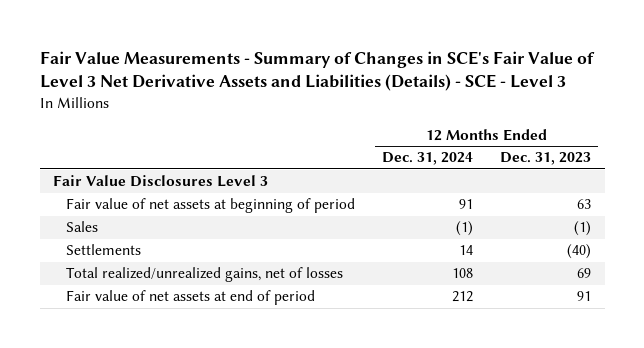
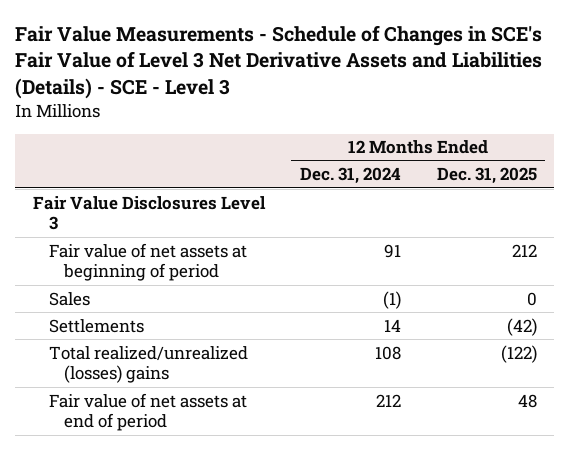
- Fair Value Measurements - Summary of Changes in SCE's Fair Value of Level 3 Net Derivative Assets and Liabilities (Details) - SCE - Level 3
+ Fair Value Measurements - Schedule of Changes in SCE's Fair Value of Level 3 Net Derivative Assets and Liabilities (Details) - SCE - Level 3
- | 12 Months Ended Dec. 31, 2024 | 12 Months Ended Dec. 31, 2023
+ | 12 Months Ended Dec. 31, 2024 | 12 Months Ended Dec. 31, 2025
- Total realized/unrealized gains, net of losses | 108 | 69
+ Total realized/unrealized (losses) gains | 108 | (122)

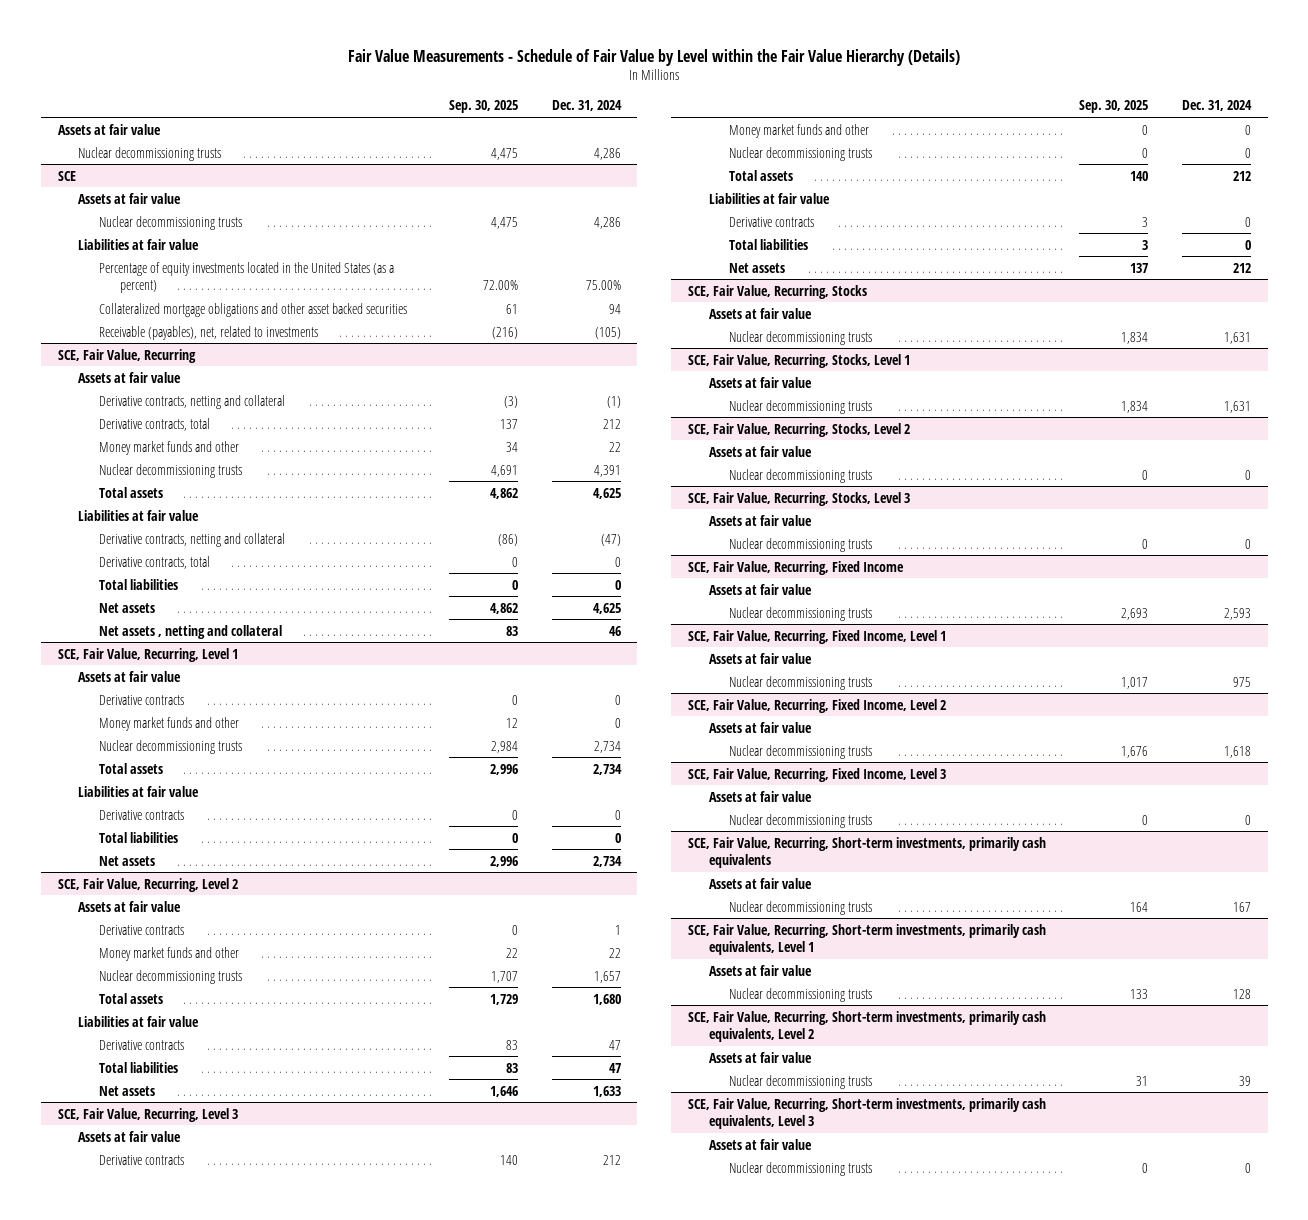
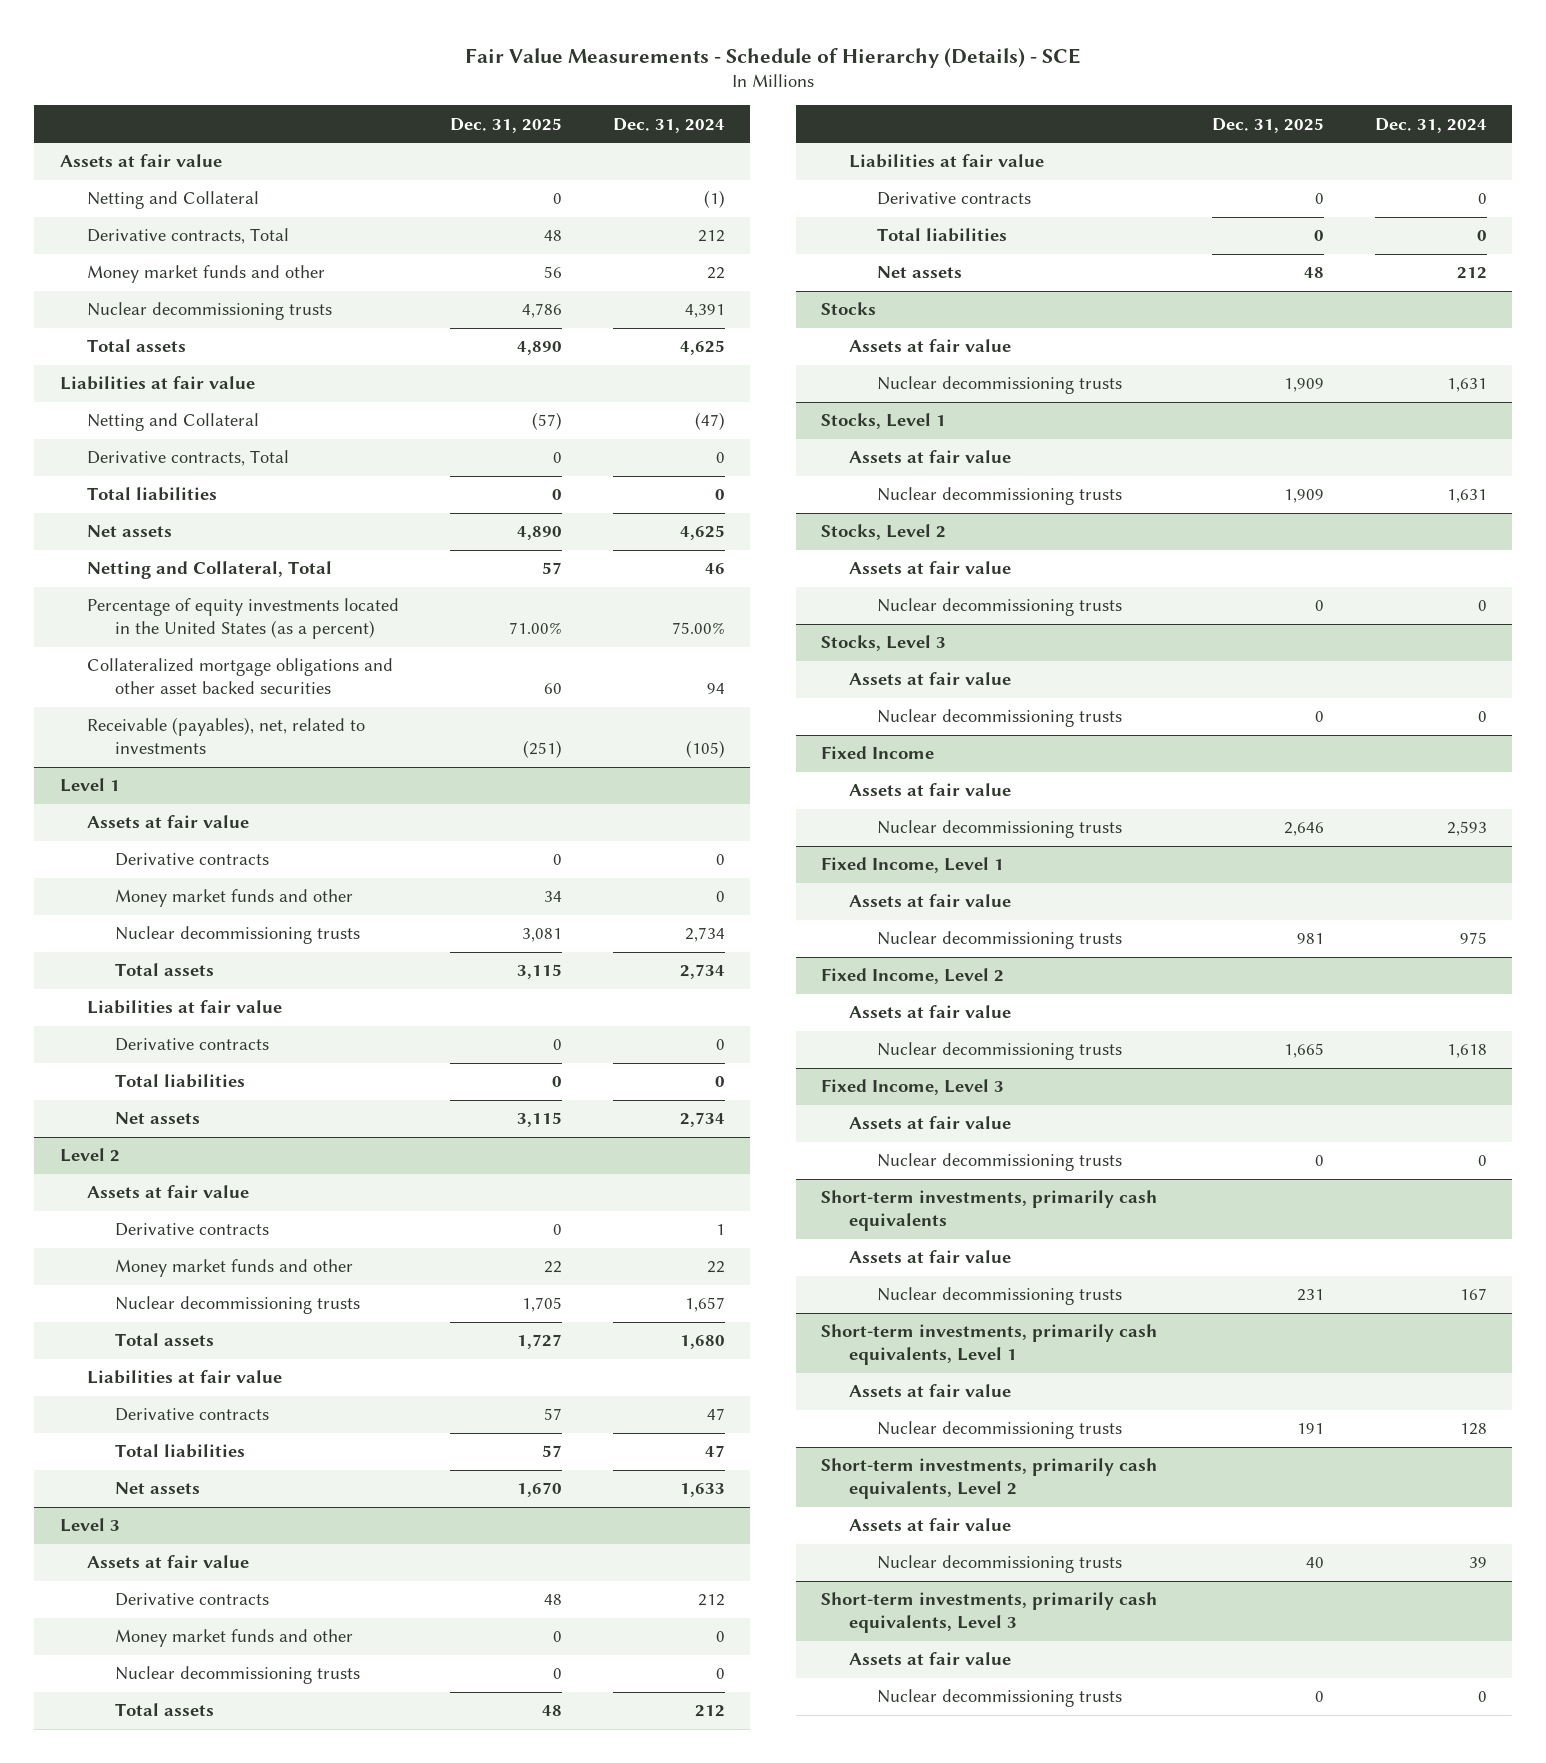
- Fair Value Measurements - Schedule of Fair Value by Level within the Fair Value Hierarchy (Details)
+ Fair Value Measurements - Schedule of Hierarchy (Details) - SCE
- | Sep. 30, 2025 | Dec. 31, 2024
+ | Dec. 31, 2025 | Dec. 31, 2024
- Nuclear decommissioning trusts | 4,475 | 4,286
- SCE
- Assets at fair value
- Nuclear decommissioning trusts | 4,475 | 4,286
- Liabilities at fair value
- Percentage of equity investments located in the United States (as a percent) | 72.00% | 75.00%
- Collateralized mortgage obligations and other asset backed securities | 61 | 94
- Receivable (payables), net, related to investments | (216) | (105)
- SCE, Fair Value, Recurring
- Assets at fair value
- Derivative contracts, netting and collateral | (3) | (1)
- Derivative contracts, total | 137 | 212
+ Netting and Collateral | 0 | (1)
+ Derivative contracts, Total | 48 | 212
- Derivative contracts, netting and collateral | (86) | (47)
- Derivative contracts, total | 0 | 0
+ Netting and Collateral | (57) | (47)
+ Derivative contracts, Total | 0 | 0
- Net assets , netting and collateral | 83 | 46
- SCE, Fair Value, Recurring, Level 1
+ Netting and Collateral, Total | 57 | 46
+ Percentage of equity investments located in the United States (as a percent) | 71.00% | 75.00%
+ Collateralized mortgage obligations and other asset backed securities | 60 | 94
+ Receivable (payables), net, related to investments | (251) | (105)
+ Level 1
- SCE, Fair Value, Recurring, Level 2
+ Level 2
- SCE, Fair Value, Recurring, Level 3
+ Level 3
- SCE, Fair Value, Recurring, Stocks
+ Stocks
- SCE, Fair Value, Recurring, Stocks, Level 1
+ Stocks, Level 1
- SCE, Fair Value, Recurring, Stocks, Level 2
+ Stocks, Level 2
- SCE, Fair Value, Recurring, Stocks, Level 3
+ Stocks, Level 3
- SCE, Fair Value, Recurring, Fixed Income
+ Fixed Income
- SCE, Fair Value, Recurring, Fixed Income, Level 1
+ Fixed Income, Level 1
- SCE, Fair Value, Recurring, Fixed Income, Level 2
+ Fixed Income, Level 2
- SCE, Fair Value, Recurring, Fixed Income, Level 3
+ Fixed Income, Level 3
- SCE, Fair Value, Recurring, Short-term investments, primarily cash equivalents
+ Short-term investments, primarily cash equivalents
- SCE, Fair Value, Recurring, Short-term investments, primarily cash equivalents, Level 1
+ Short-term investments, primarily cash equivalents, Level 1
- SCE, Fair Value, Recurring, Short-term investments, primarily cash equivalents, Level 2
+ Short-term investments, primarily cash equivalents, Level 2
- SCE, Fair Value, Recurring, Short-term investments, primarily cash equivalents, Level 3
+ Short-term investments, primarily cash equivalents, Level 3

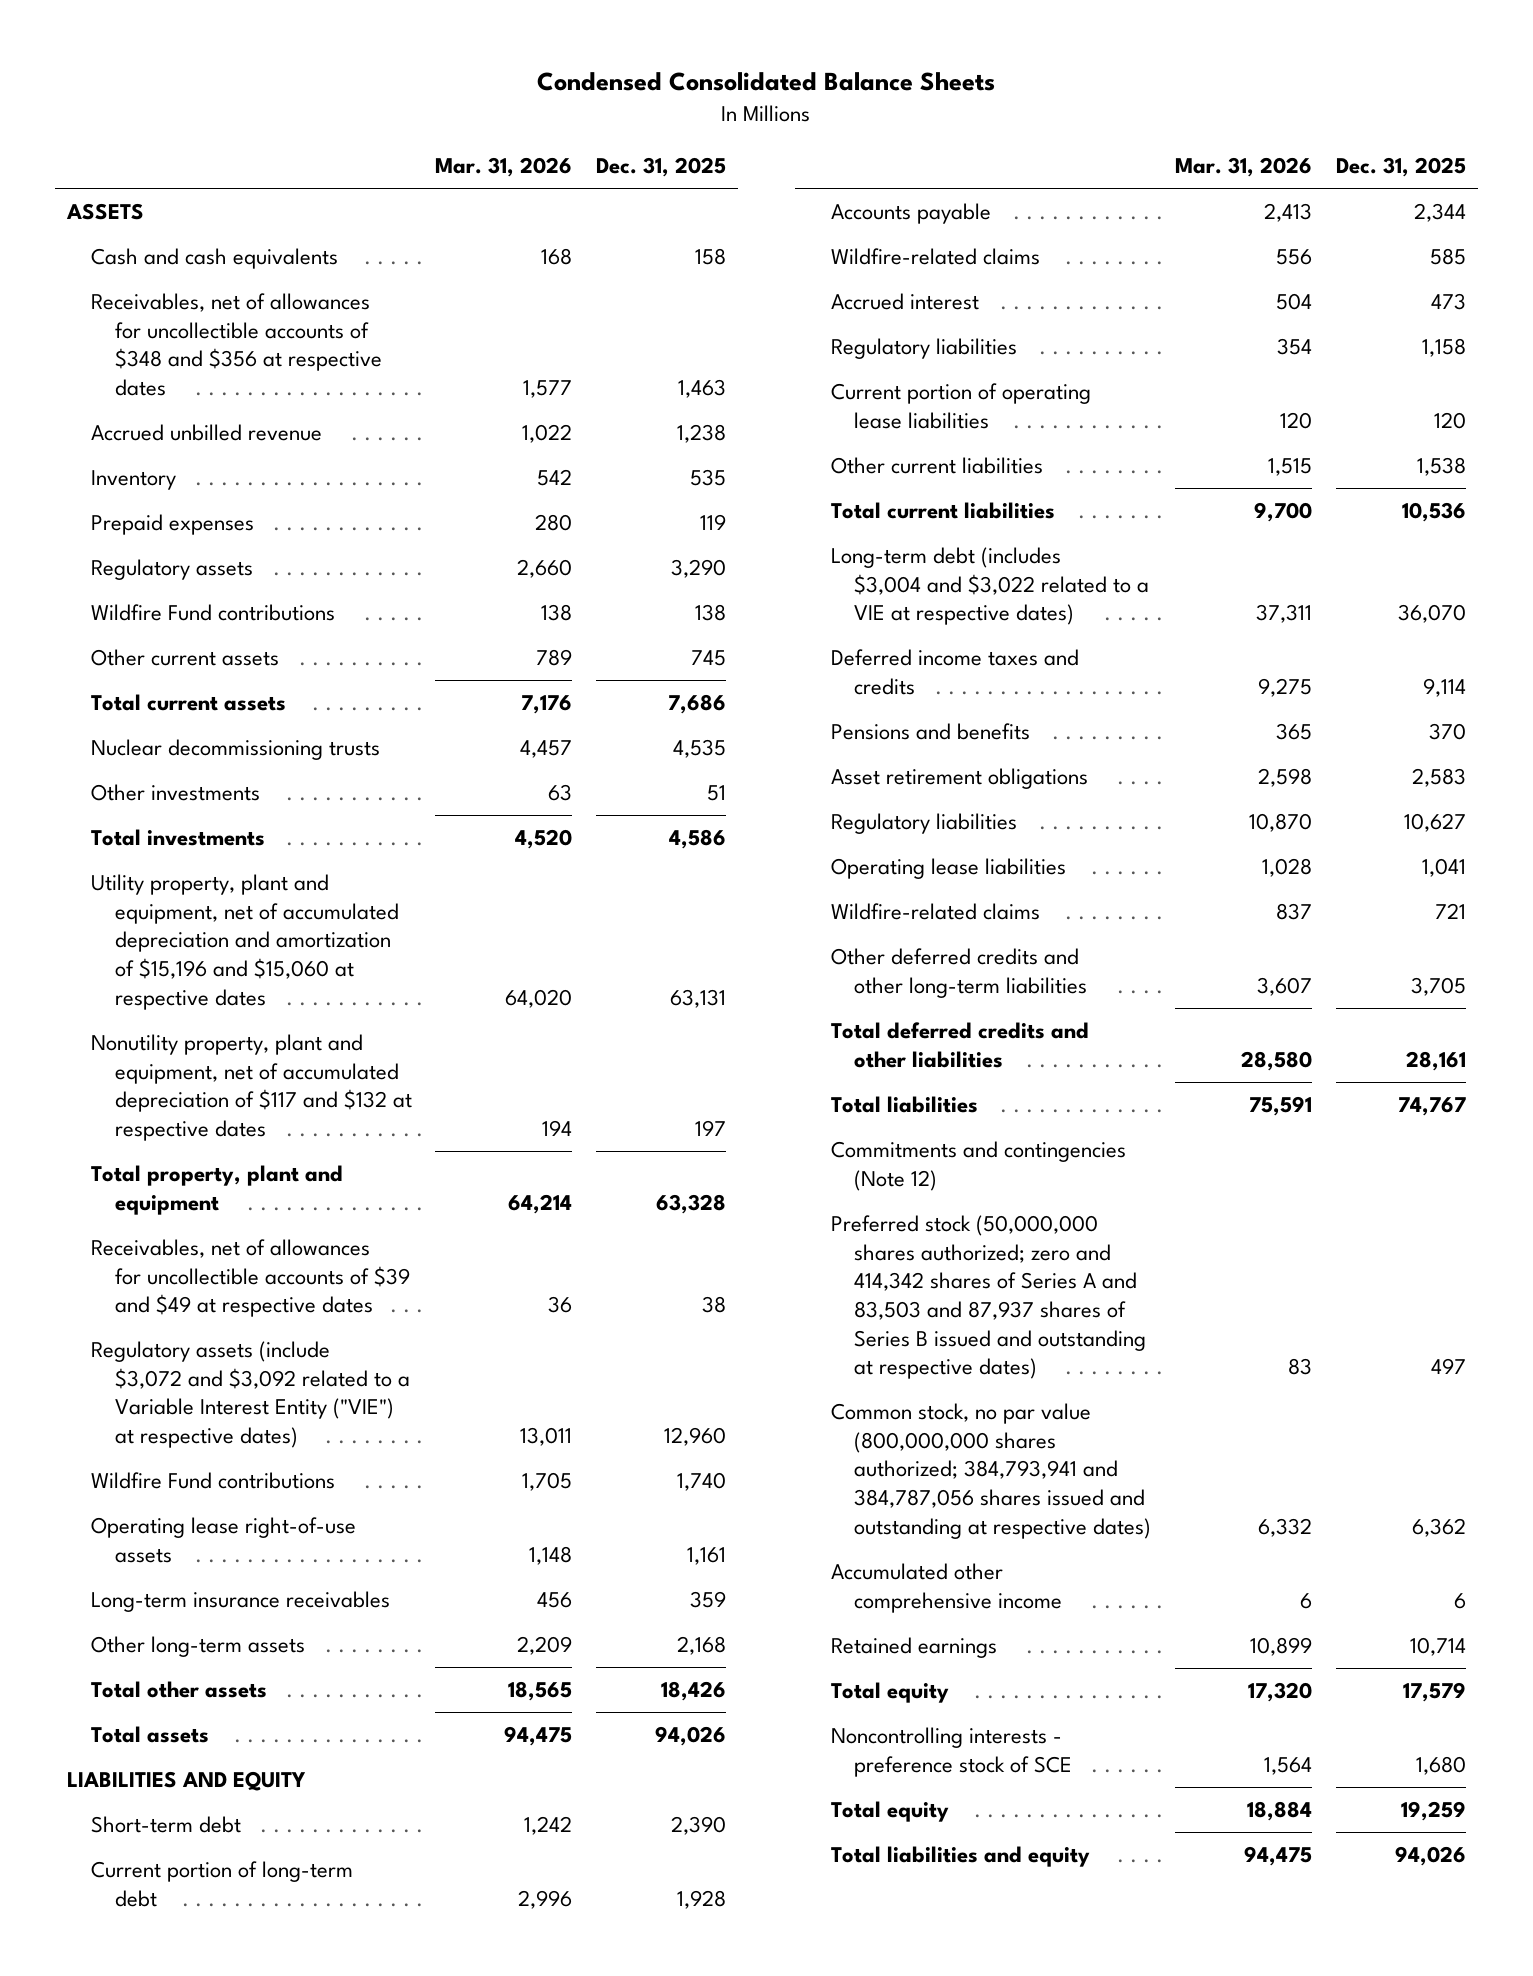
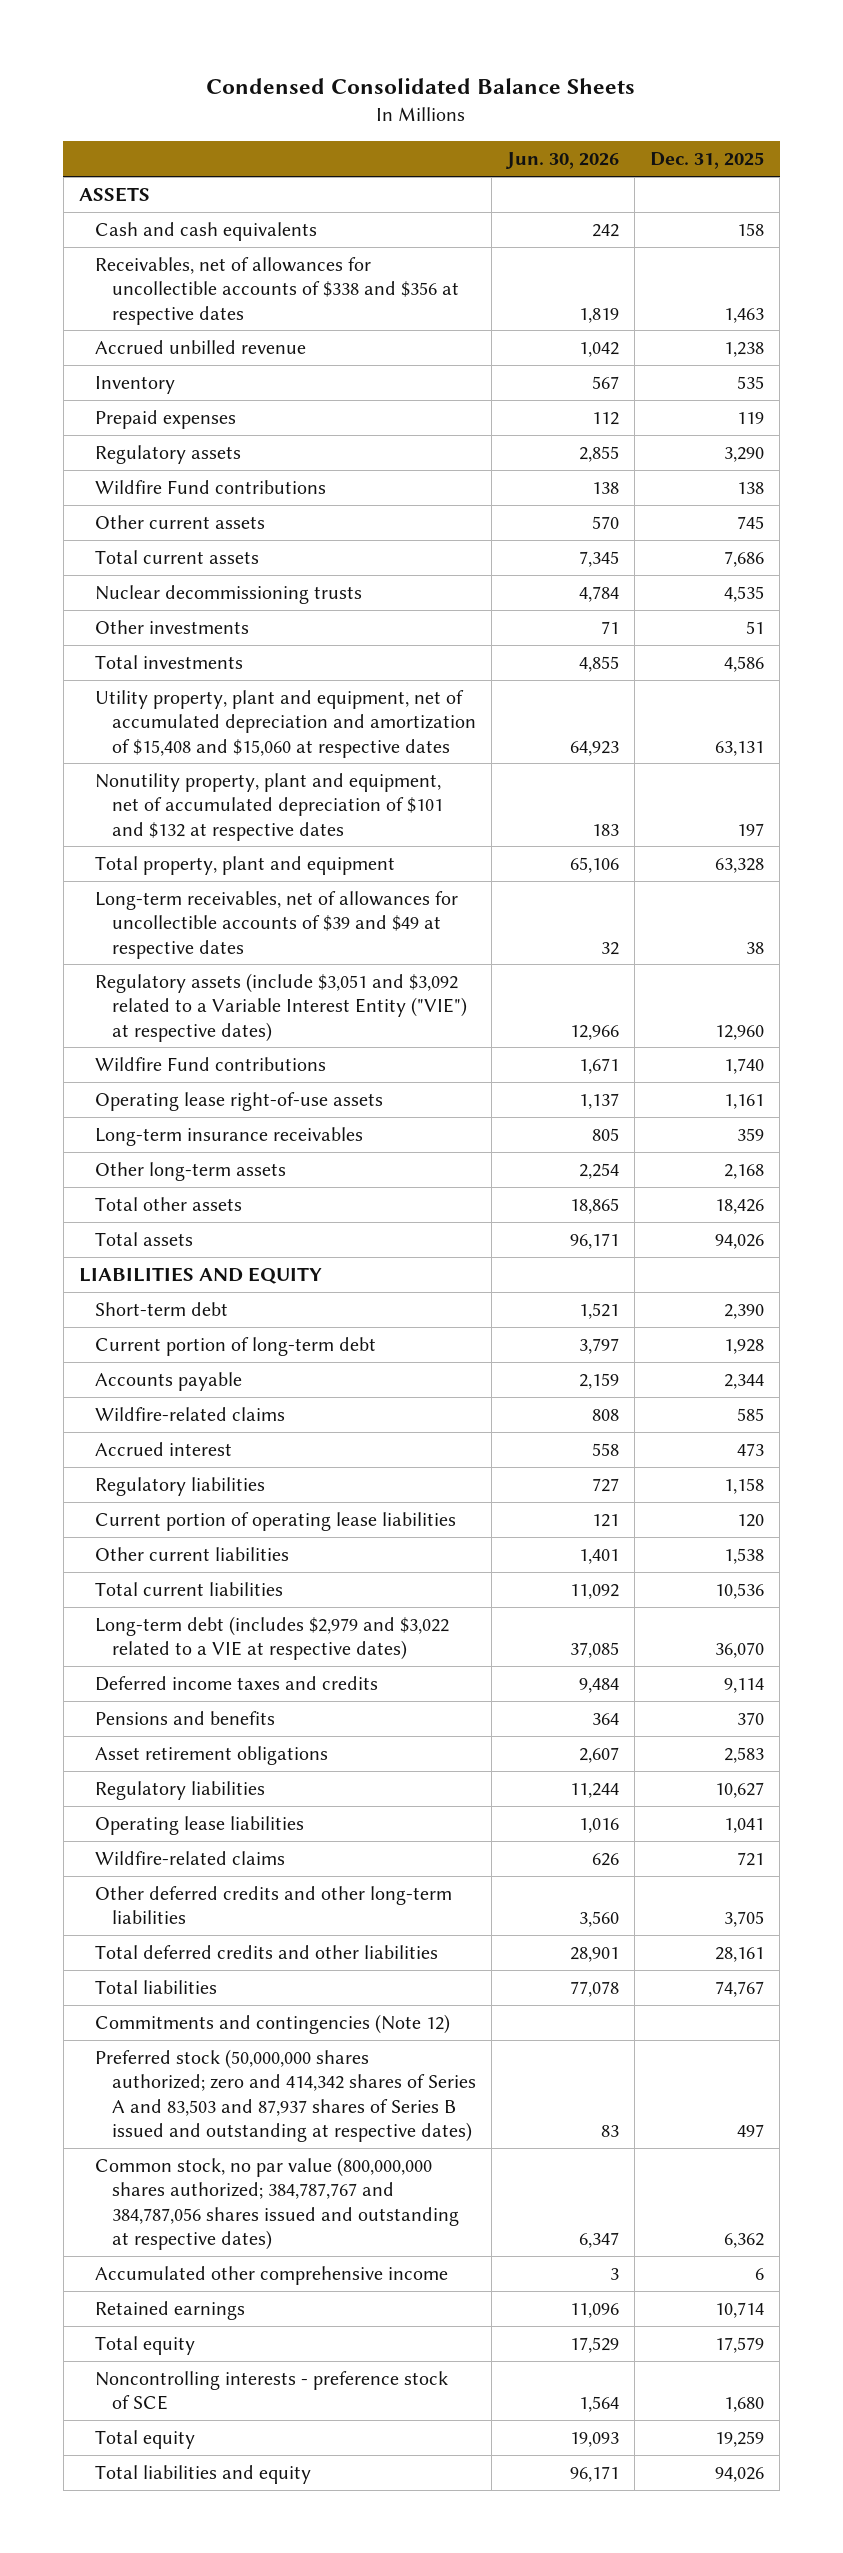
- | Mar. 31, 2026 | Dec. 31, 2025
+ | Jun. 30, 2026 | Dec. 31, 2025
- Receivables, net of allowances for uncollectible accounts of $348 and $356 at respective dates | 1,577 | 1,463
+ Receivables, net of allowances for uncollectible accounts of $338 and $356 at respective dates | 1,819 | 1,463
- Utility property, plant and equipment, net of accumulated depreciation and amortization of $15,196 and $15,060 at respective dates | 64,020 | 63,131
- Nonutility property, plant and equipment, net of accumulated depreciation of $117 and $132 at respective dates | 194 | 197
+ Utility property, plant and equipment, net of accumulated depreciation and amortization of $15,408 and $15,060 at respective dates | 64,923 | 63,131
+ Nonutility property, plant and equipment, net of accumulated depreciation of $101 and $132 at respective dates | 183 | 197
- Receivables, net of allowances for uncollectible accounts of $39 and $49 at respective dates | 36 | 38
- Regulatory assets (include $3,072 and $3,092 related to a Variable Interest Entity ("VIE") at respective dates) | 13,011 | 12,960
+ Long-term receivables, net of allowances for uncollectible accounts of $39 and $49 at respective dates | 32 | 38
+ Regulatory assets (include $3,051 and $3,092 related to a Variable Interest Entity ("VIE") at respective dates) | 12,966 | 12,960
- Long-term debt (includes $3,004 and $3,022 related to a VIE at respective dates) | 37,311 | 36,070
+ Long-term debt (includes $2,979 and $3,022 related to a VIE at respective dates) | 37,085 | 36,070
- Common stock, no par value (800,000,000 shares authorized; 384,793,941 and 384,787,056 shares issued and outstanding at respective dates) | 6,332 | 6,362
+ Common stock, no par value (800,000,000 shares authorized; 384,787,767 and 384,787,056 shares issued and outstanding at respective dates) | 6,347 | 6,362

